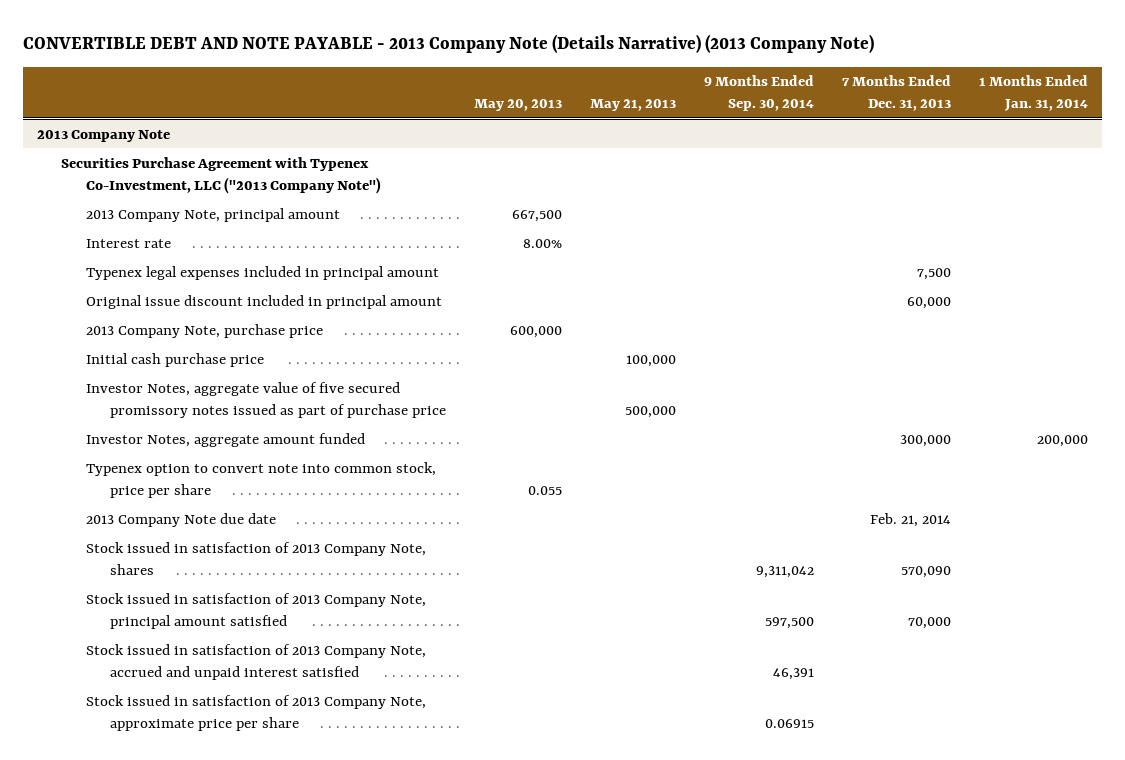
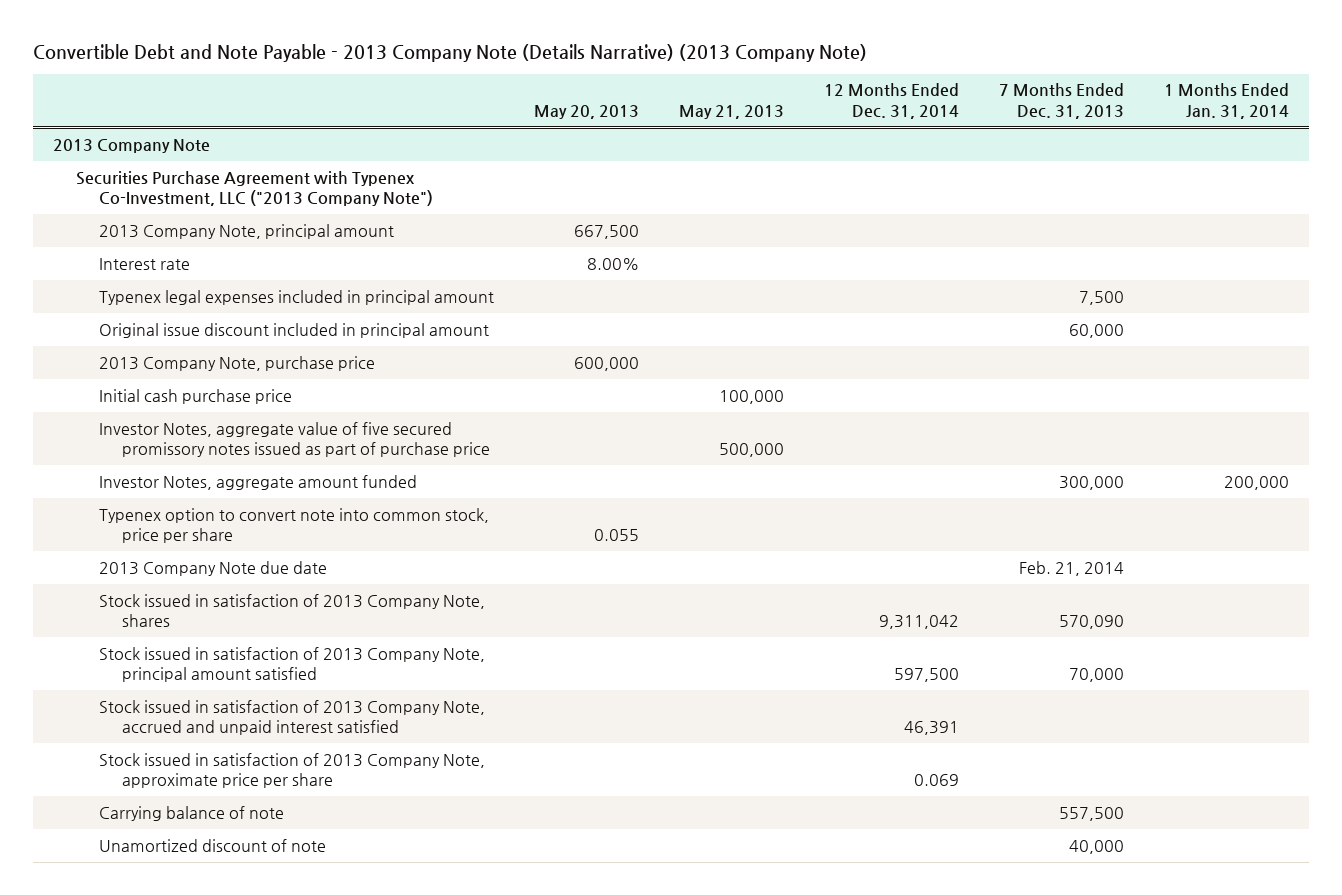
- CONVERTIBLE DEBT AND NOTE PAYABLE - 2013 Company Note (Details Narrative) (2013 Company Note)
+ Convertible Debt and Note Payable - 2013 Company Note (Details Narrative) (2013 Company Note)
- | May 20, 2013 | May 21, 2013 | 9 Months Ended Sep. 30, 2014 | 7 Months Ended Dec. 31, 2013 | 1 Months Ended Jan. 31, 2014
+ | May 20, 2013 | May 21, 2013 | 12 Months Ended Dec. 31, 2014 | 7 Months Ended Dec. 31, 2013 | 1 Months Ended Jan. 31, 2014
@ 2013 Company Note
+ Carrying balance of note | | | | 557,500 |
+ Unamortized discount of note | | | | 40,000 |

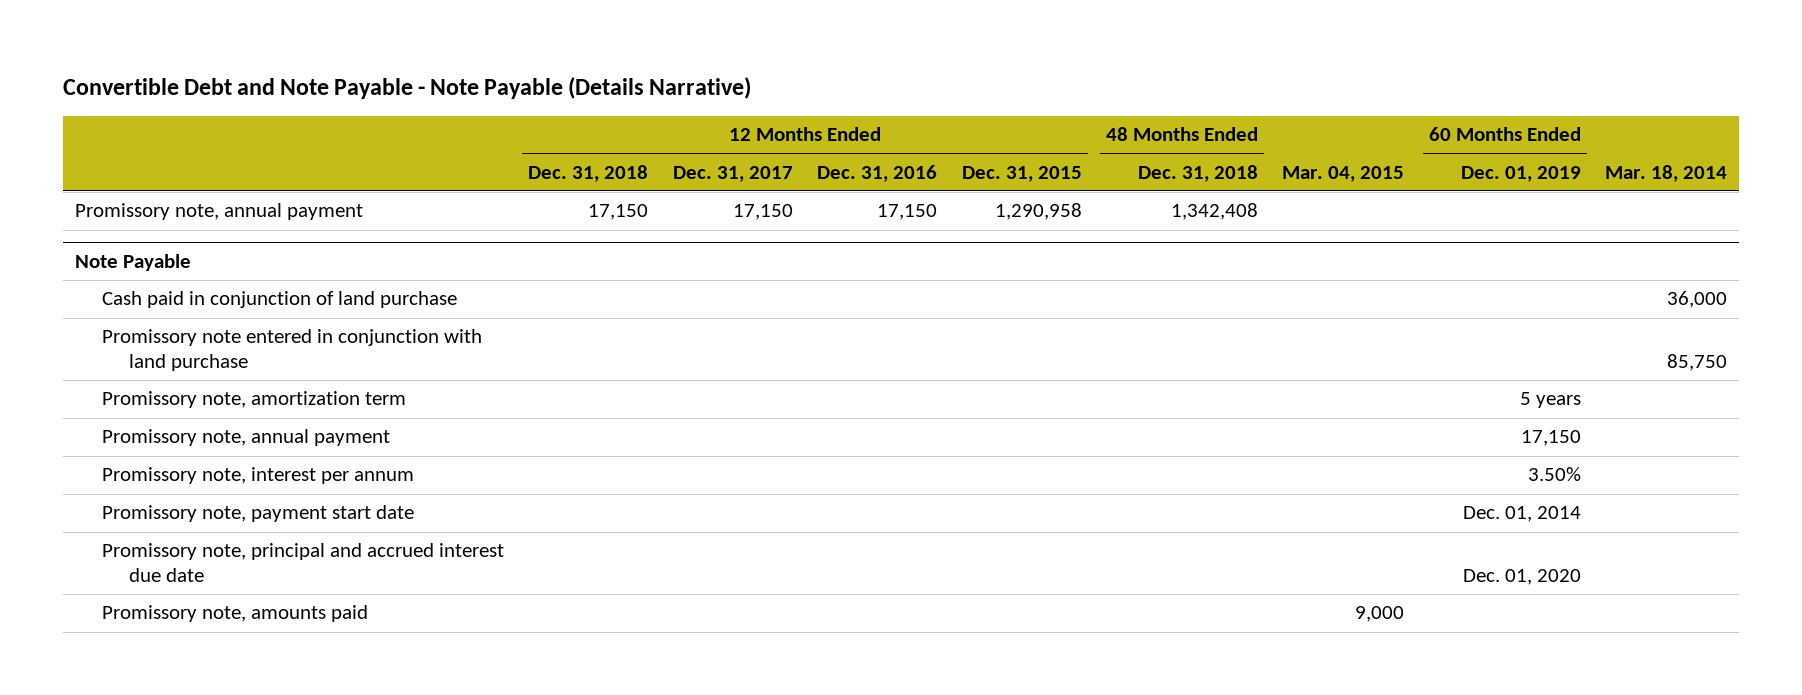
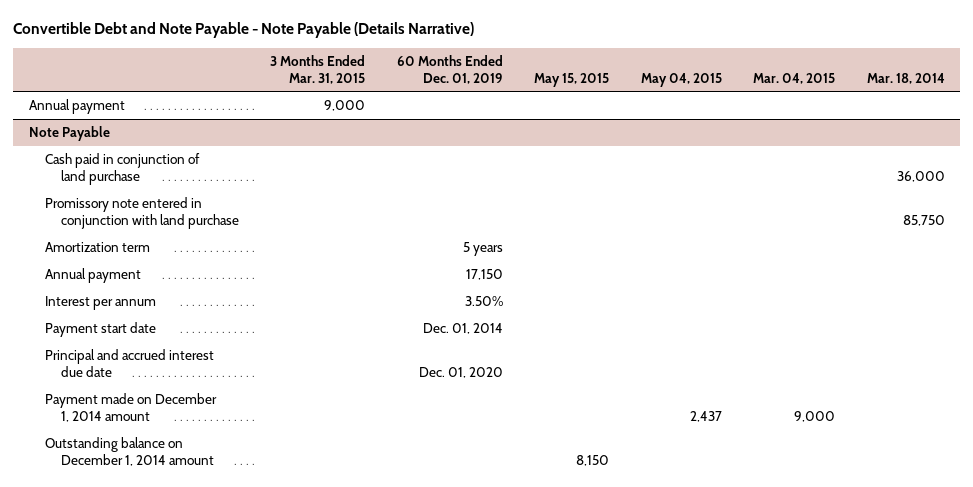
- | 12 Months Ended Dec. 31, 2018 | 12 Months Ended Dec. 31, 2017 | 12 Months Ended Dec. 31, 2016 | 12 Months Ended Dec. 31, 2015 | 48 Months Ended Dec. 31, 2018 | Mar. 04, 2015 | 60 Months Ended Dec. 01, 2019 | Mar. 18, 2014
+ | 3 Months Ended Mar. 31, 2015 | 60 Months Ended Dec. 01, 2019 | May 15, 2015 | May 04, 2015 | Mar. 04, 2015 | Mar. 18, 2014
- Promissory note, annual payment | 17,150 | 17,150 | 17,150 | 1,290,958 | 1,342,408 | | |
+ Annual payment | 9,000 | | | | |
@ Note Payable
- Promissory note, amortization term | | | | | | | 5 years |
- Promissory note, annual payment | | | | | | | 17,150 |
- Promissory note, interest per annum | | | | | | | 3.50% |
- Promissory note, payment start date | | | | | | | Dec. 01, 2014 |
- Promissory note, principal and accrued interest due date | | | | | | | Dec. 01, 2020 |
- Promissory note, amounts paid | | | | | | 9,000 | |
+ Amortization term | | 5 years | | | |
+ Annual payment | | 17,150 | | | |
+ Interest per annum | | 3.50% | | | |
+ Payment start date | | Dec. 01, 2014 | | | |
+ Principal and accrued interest due date | | Dec. 01, 2020 | | | |
+ Payment made on December 1, 2014 amount | | | | 2,437 | 9,000 |
+ Outstanding balance on December 1, 2014 amount | | | 8,150 | | |

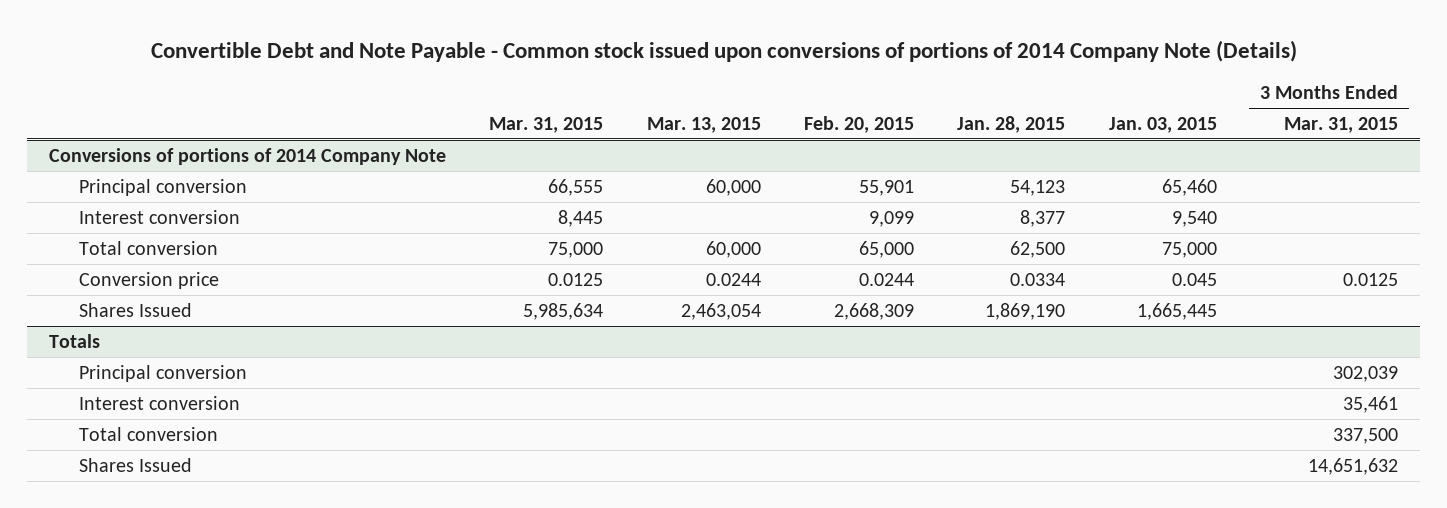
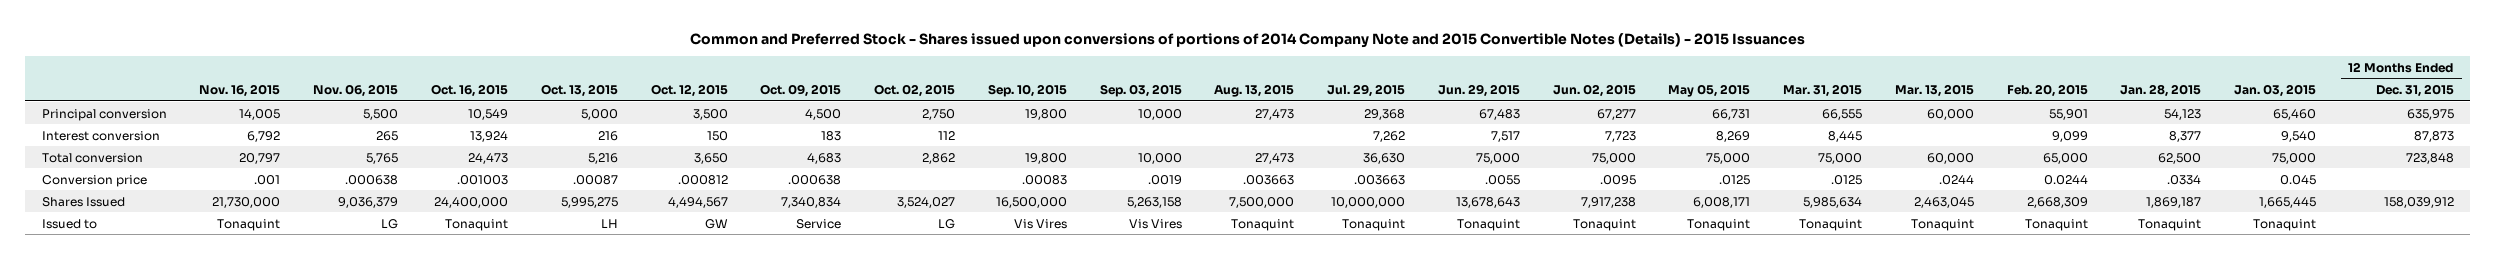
- Convertible Debt and Note Payable - Common stock issued upon conversions of portions of 2014 Company Note (Details)
+ Common and Preferred Stock - Shares issued upon conversions of portions of 2014 Company Note and 2015 Convertible Notes (Details) - 2015 Issuances
- | Mar. 31, 2015 | Mar. 13, 2015 | Feb. 20, 2015 | Jan. 28, 2015 | Jan. 03, 2015 | 3 Months Ended Mar. 31, 2015
+ | Nov. 16, 2015 | Nov. 06, 2015 | Oct. 16, 2015 | Oct. 13, 2015 | Oct. 12, 2015 | Oct. 09, 2015 | Oct. 02, 2015 | Sep. 10, 2015 | Sep. 03, 2015 | Aug. 13, 2015 | Jul. 29, 2015 | Jun. 29, 2015 | Jun. 02, 2015 | May 05, 2015 | Mar. 31, 2015 | Mar. 13, 2015 | Feb. 20, 2015 | Jan. 28, 2015 | Jan. 03, 2015 | 12 Months Ended Dec. 31, 2015
- Conversions of portions of 2014 Company Note
- Conversion price | 0.0125 | 0.0244 | 0.0244 | 0.0334 | 0.045 | 0.0125
- Shares Issued | 5,985,634 | 2,463,054 | 2,668,309 | 1,869,190 | 1,665,445 |
- Totals
- Principal conversion | | | | | | 302,039
- Interest conversion | | | | | | 35,461
- Total conversion | | | | | | 337,500
- Shares Issued | | | | | | 14,651,632
+ Conversion price | .001 | .000638 | .001003 | .00087 | .000812 | .000638 | | .00083 | .0019 | .003663 | .003663 | .0055 | .0095 | .0125 | .0125 | .0244 | 0.0244 | .0334 | 0.045 |
+ Shares Issued | 21,730,000 | 9,036,379 | 24,400,000 | 5,995,275 | 4,494,567 | 7,340,834 | 3,524,027 | 16,500,000 | 5,263,158 | 7,500,000 | 10,000,000 | 13,678,643 | 7,917,238 | 6,008,171 | 5,985,634 | 2,463,045 | 2,668,309 | 1,869,187 | 1,665,445 | 158,039,912
+ Issued to | Tonaquint | LG | Tonaquint | LH | GW | Service | LG | Vis Vires | Vis Vires | Tonaquint | Tonaquint | Tonaquint | Tonaquint | Tonaquint | Tonaquint | Tonaquint | Tonaquint | Tonaquint | Tonaquint |

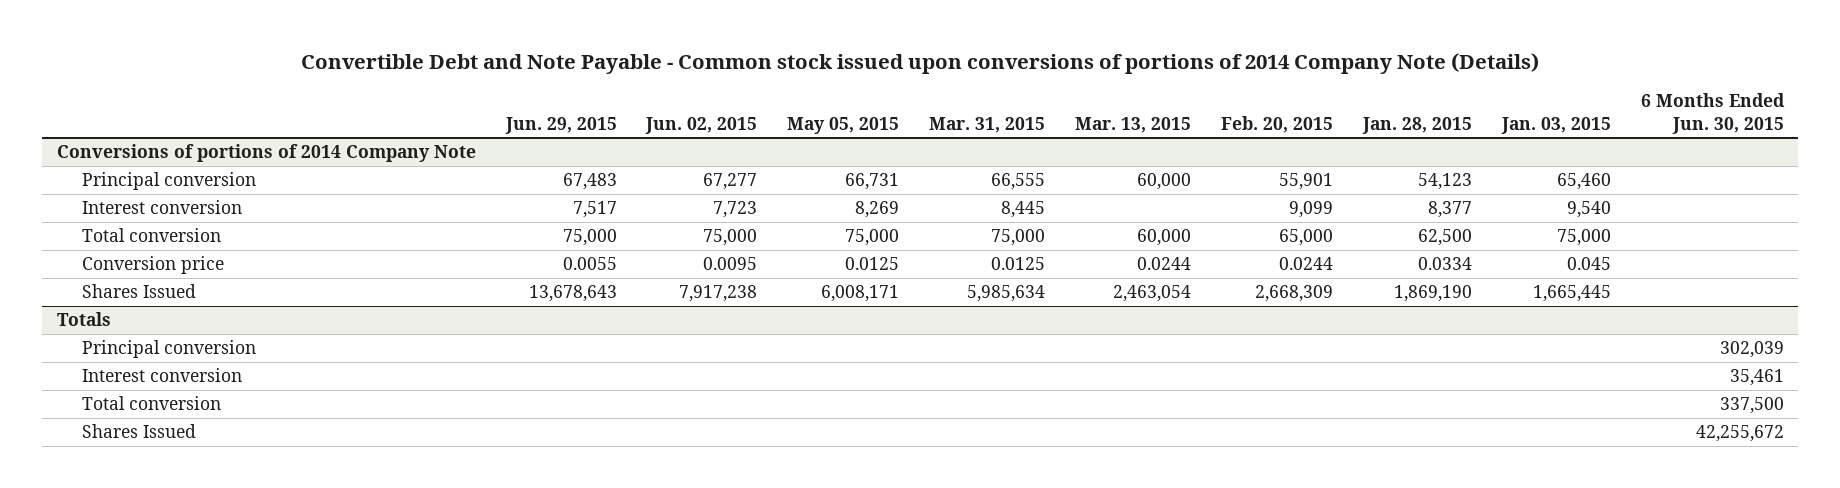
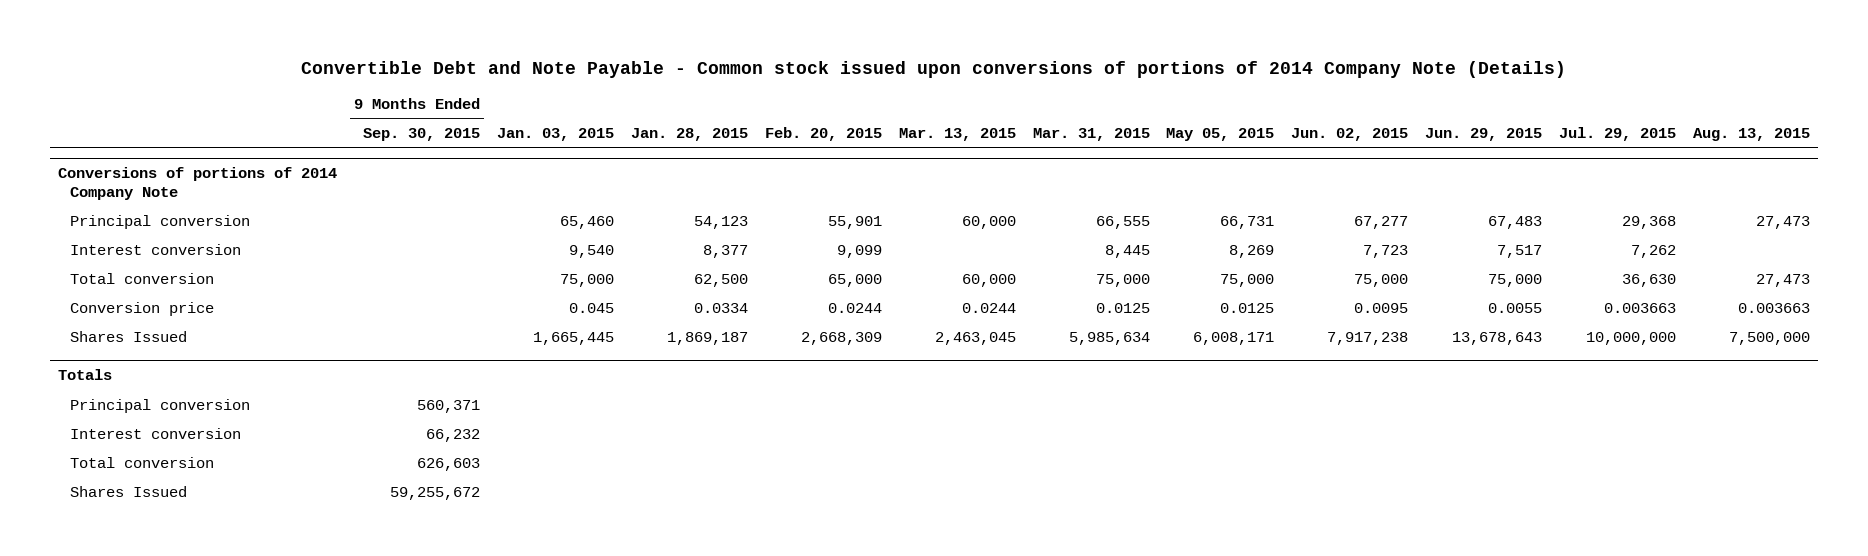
- | Jun. 29, 2015 | Jun. 02, 2015 | May 05, 2015 | Mar. 31, 2015 | Mar. 13, 2015 | Feb. 20, 2015 | Jan. 28, 2015 | Jan. 03, 2015 | 6 Months Ended Jun. 30, 2015
+ | 9 Months Ended Sep. 30, 2015 | Jan. 03, 2015 | Jan. 28, 2015 | Feb. 20, 2015 | Mar. 13, 2015 | Mar. 31, 2015 | May 05, 2015 | Jun. 02, 2015 | Jun. 29, 2015 | Jul. 29, 2015 | Aug. 13, 2015
@ Conversions of portions of 2014 Company Note
- Shares Issued | 13,678,643 | 7,917,238 | 6,008,171 | 5,985,634 | 2,463,054 | 2,668,309 | 1,869,190 | 1,665,445 |
+ Shares Issued | | 1,665,445 | 1,869,187 | 2,668,309 | 2,463,045 | 5,985,634 | 6,008,171 | 7,917,238 | 13,678,643 | 10,000,000 | 7,500,000

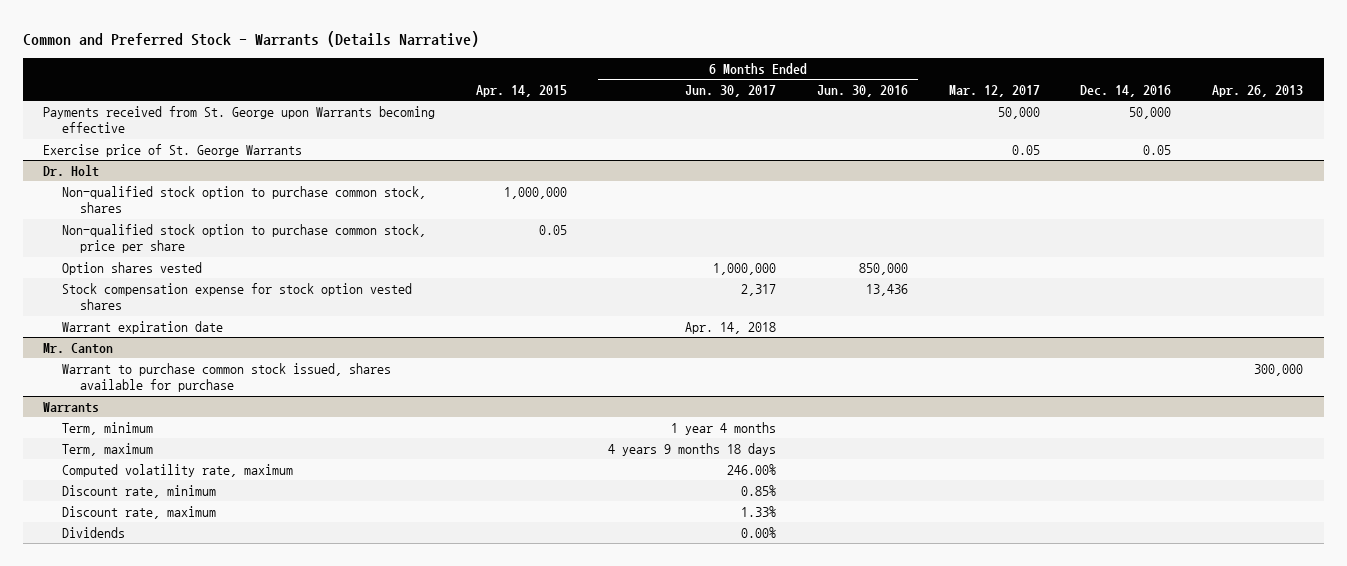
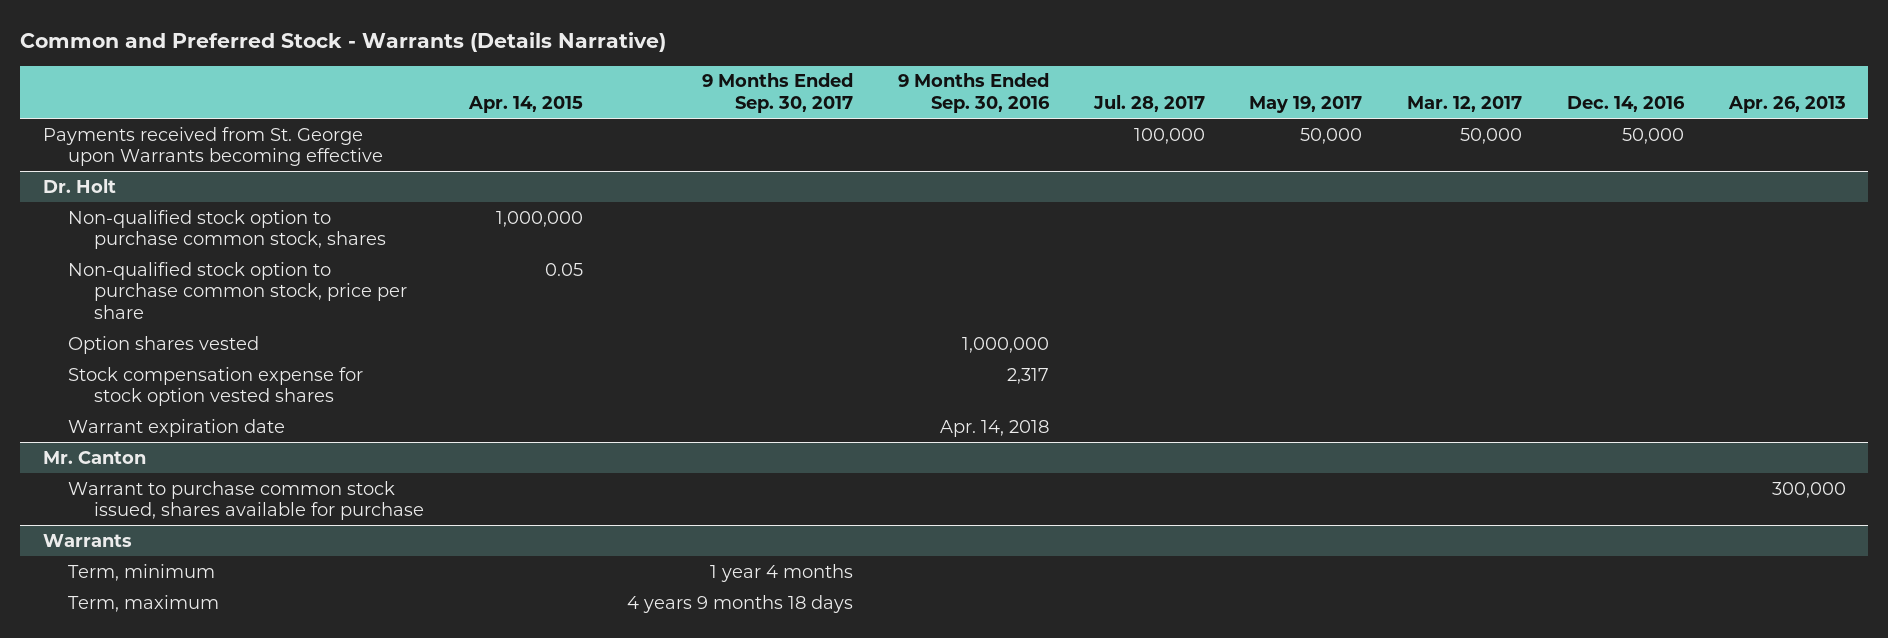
- | Apr. 14, 2015 | 6 Months Ended Jun. 30, 2017 | 6 Months Ended Jun. 30, 2016 | Mar. 12, 2017 | Dec. 14, 2016 | Apr. 26, 2013
+ | Apr. 14, 2015 | 9 Months Ended Sep. 30, 2017 | 9 Months Ended Sep. 30, 2016 | Jul. 28, 2017 | May 19, 2017 | Mar. 12, 2017 | Dec. 14, 2016 | Apr. 26, 2013
- Exercise price of St. George Warrants | | | | 0.05 | 0.05 |
@ Warrants
- Computed volatility rate, maximum | | 246.00% | | | |
- Discount rate, minimum | | 0.85% | | | |
- Discount rate, maximum | | 1.33% | | | |
- Dividends | | 0.00% | | | |

